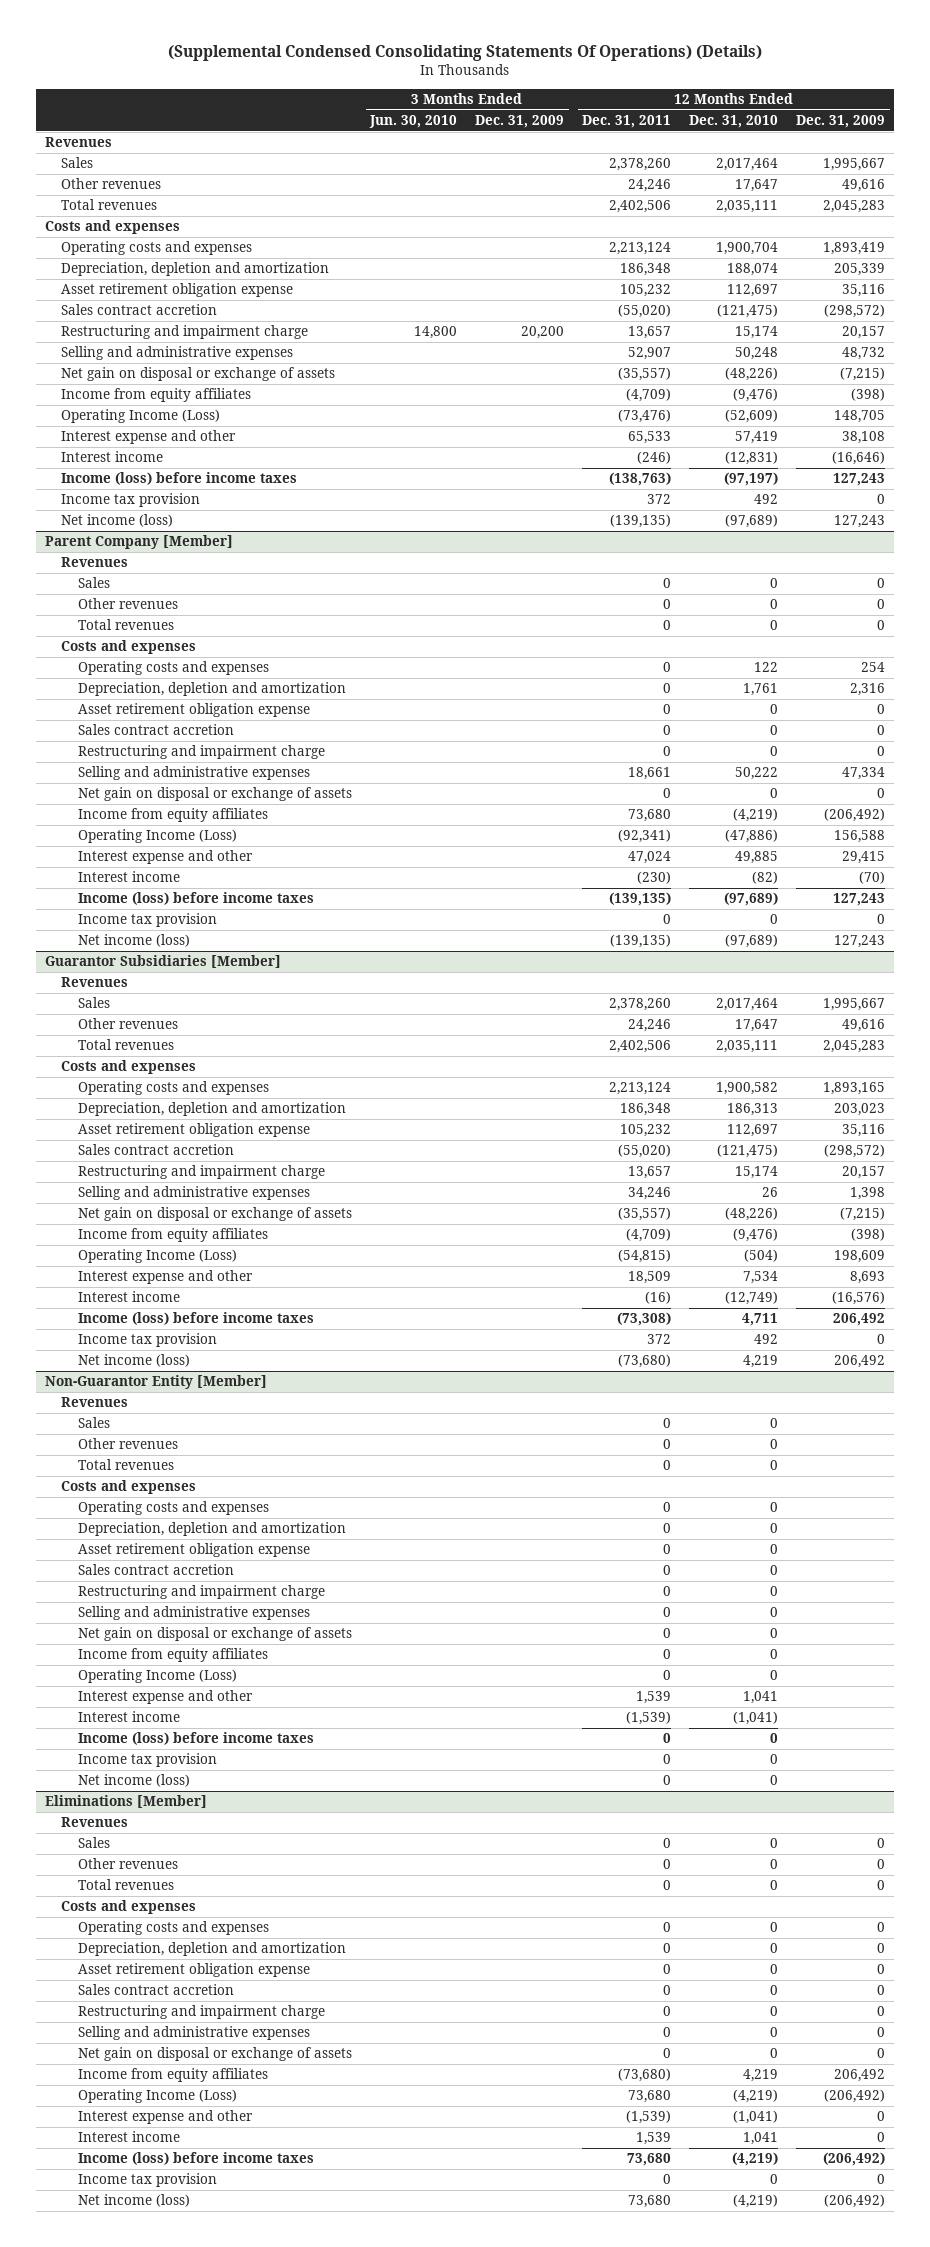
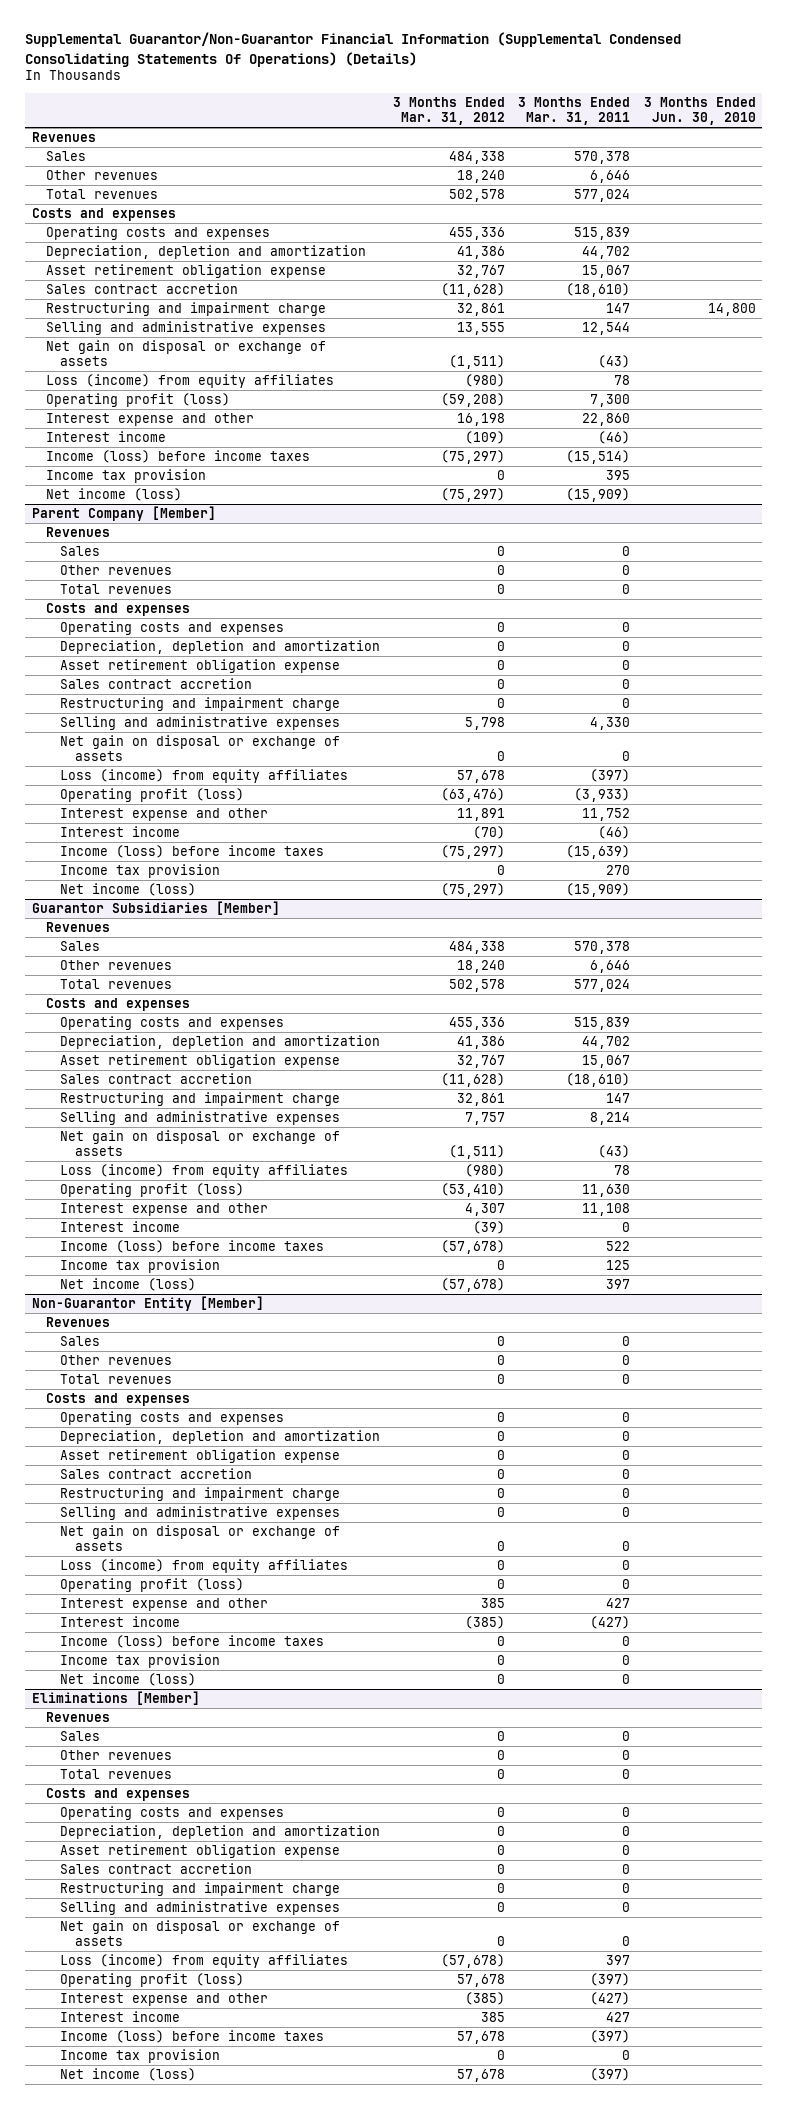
- (Supplemental Condensed Consolidating Statements Of Operations) (Details)
+ Supplemental Guarantor/Non-Guarantor Financial Information (Supplemental Condensed Consolidating Statements Of Operations) (Details)
- | 3 Months Ended Jun. 30, 2010 | 3 Months Ended Dec. 31, 2009 | 12 Months Ended Dec. 31, 2011 | 12 Months Ended Dec. 31, 2010 | 12 Months Ended Dec. 31, 2009
+ | 3 Months Ended Mar. 31, 2012 | 3 Months Ended Mar. 31, 2011 | 3 Months Ended Jun. 30, 2010
- Income from equity affiliates | | | (4,709) | (9,476) | (398)
- Operating Income (Loss) | | | (73,476) | (52,609) | 148,705
+ Loss (income) from equity affiliates | (980) | 78 |
+ Operating profit (loss) | (59,208) | 7,300 |
@ Parent Company [Member]
- Income from equity affiliates | | | 73,680 | (4,219) | (206,492)
- Operating Income (Loss) | | | (92,341) | (47,886) | 156,588
+ Loss (income) from equity affiliates | 57,678 | (397) |
+ Operating profit (loss) | (63,476) | (3,933) |
@ Guarantor Subsidiaries [Member]
- Income from equity affiliates | | | (4,709) | (9,476) | (398)
- Operating Income (Loss) | | | (54,815) | (504) | 198,609
+ Loss (income) from equity affiliates | (980) | 78 |
+ Operating profit (loss) | (53,410) | 11,630 |
@ Non-Guarantor Entity [Member]
- Income from equity affiliates | | | 0 | 0 |
- Operating Income (Loss) | | | 0 | 0 |
+ Loss (income) from equity affiliates | 0 | 0 |
+ Operating profit (loss) | 0 | 0 |
@ Eliminations [Member]
- Income from equity affiliates | | | (73,680) | 4,219 | 206,492
- Operating Income (Loss) | | | 73,680 | (4,219) | (206,492)
+ Loss (income) from equity affiliates | (57,678) | 397 |
+ Operating profit (loss) | 57,678 | (397) |

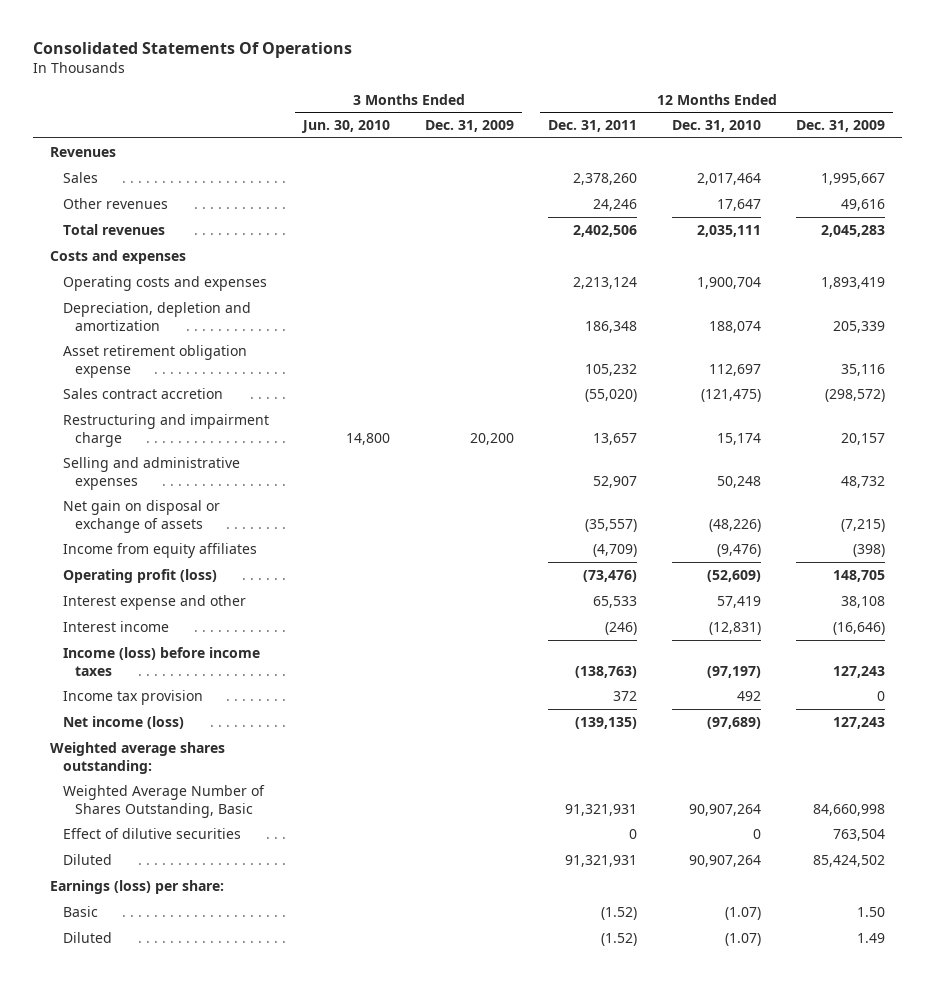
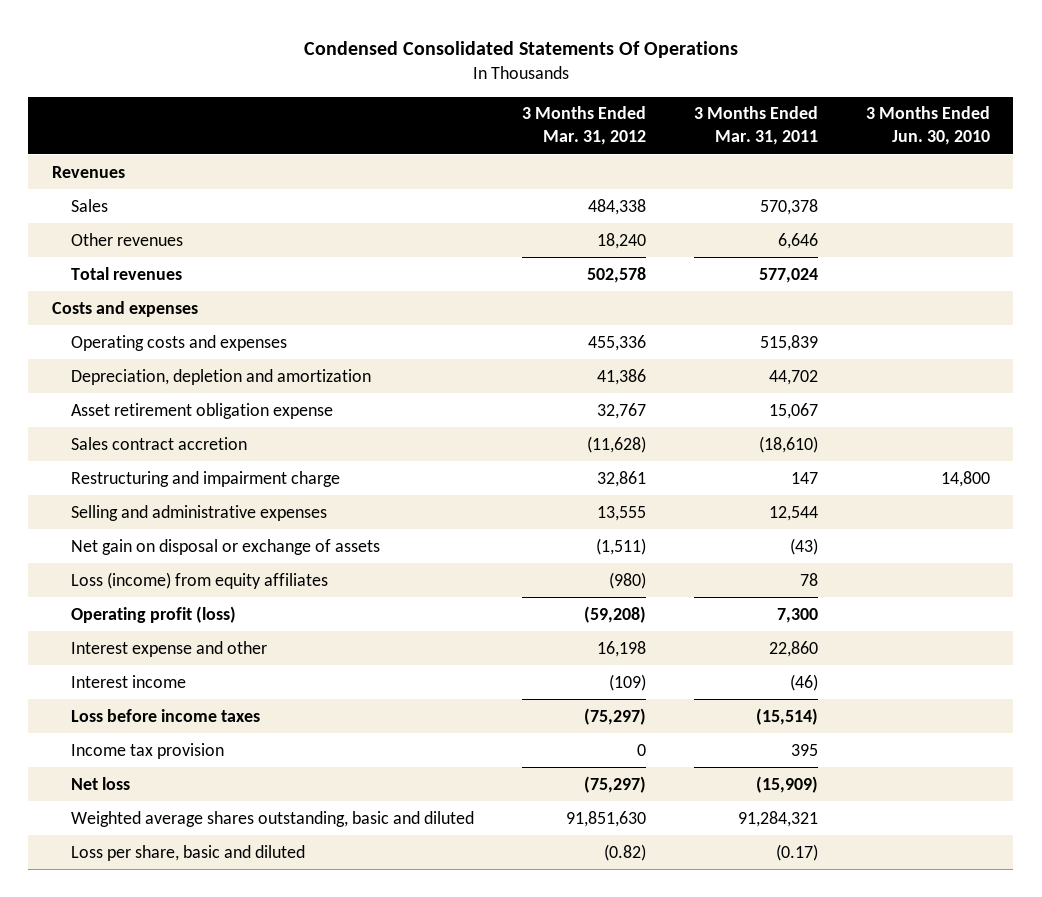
- Consolidated Statements Of Operations
+ Condensed Consolidated Statements Of Operations
- | 3 Months Ended Jun. 30, 2010 | 3 Months Ended Dec. 31, 2009 | 12 Months Ended Dec. 31, 2011 | 12 Months Ended Dec. 31, 2010 | 12 Months Ended Dec. 31, 2009
+ | 3 Months Ended Mar. 31, 2012 | 3 Months Ended Mar. 31, 2011 | 3 Months Ended Jun. 30, 2010
- Income from equity affiliates | | | (4,709) | (9,476) | (398)
+ Loss (income) from equity affiliates | (980) | 78 |
- Income (loss) before income taxes | | | (138,763) | (97,197) | 127,243
+ Loss before income taxes | (75,297) | (15,514) |
- Net income (loss) | | | (139,135) | (97,689) | 127,243
- Weighted average shares outstanding:
- Weighted Average Number of Shares Outstanding, Basic | | | 91,321,931 | 90,907,264 | 84,660,998
- Effect of dilutive securities | | | 0 | 0 | 763,504
- Diluted | | | 91,321,931 | 90,907,264 | 85,424,502
- Earnings (loss) per share:
- Basic | | | (1.52) | (1.07) | 1.50
- Diluted | | | (1.52) | (1.07) | 1.49
+ Net loss | (75,297) | (15,909) |
+ Weighted average shares outstanding, basic and diluted | 91,851,630 | 91,284,321 |
+ Loss per share, basic and diluted | (0.82) | (0.17) |

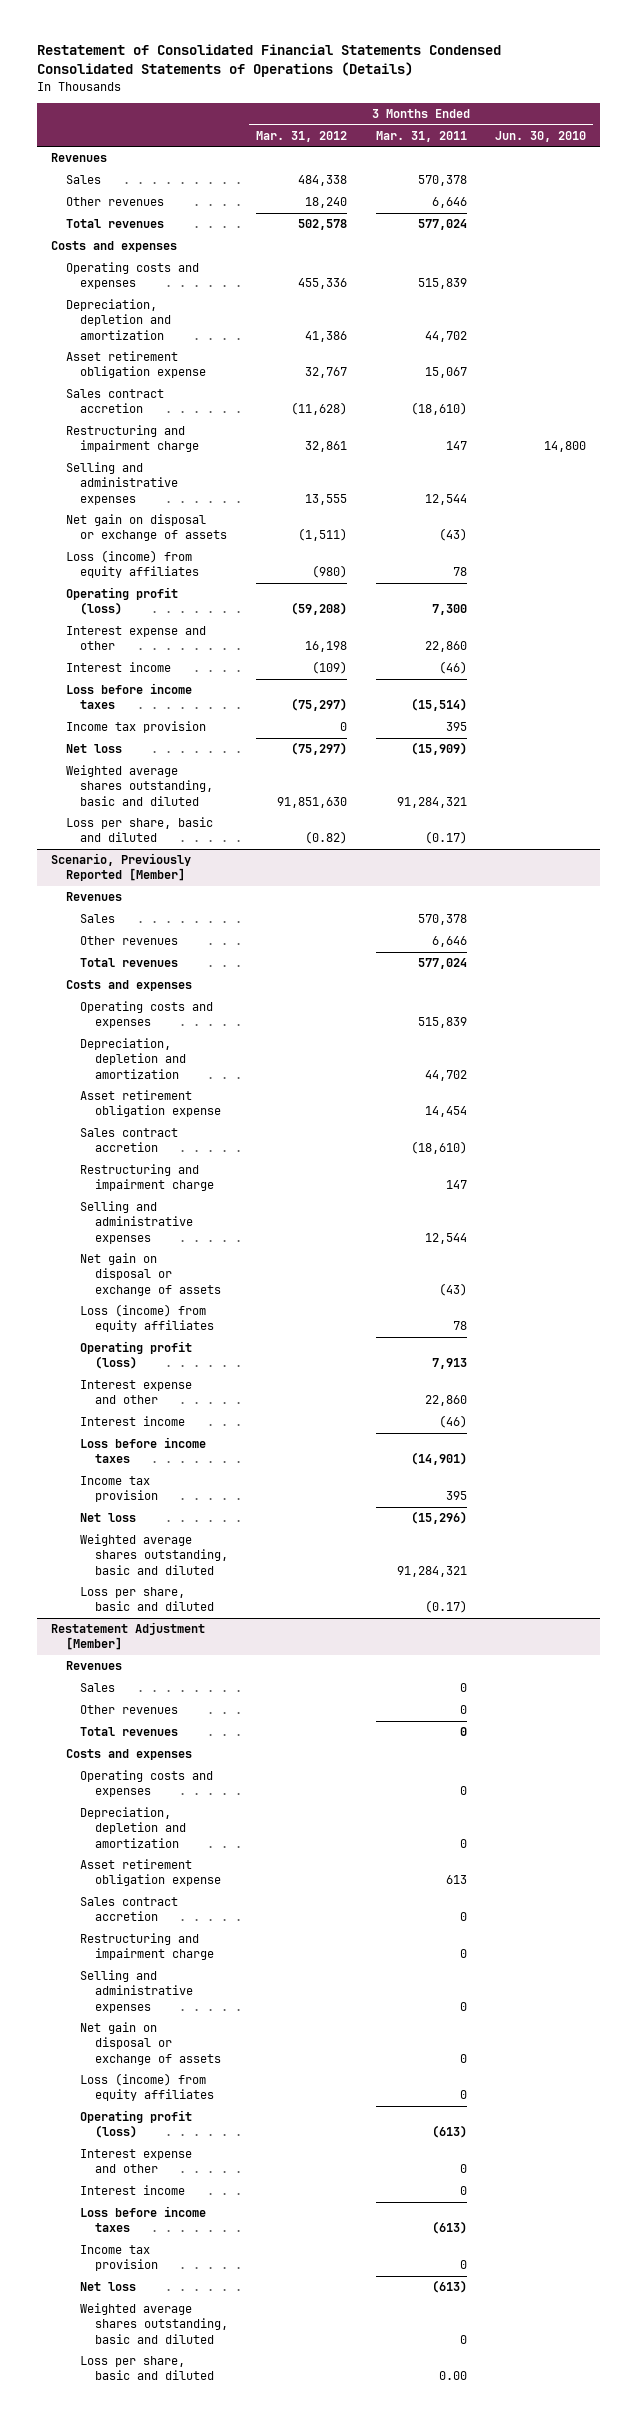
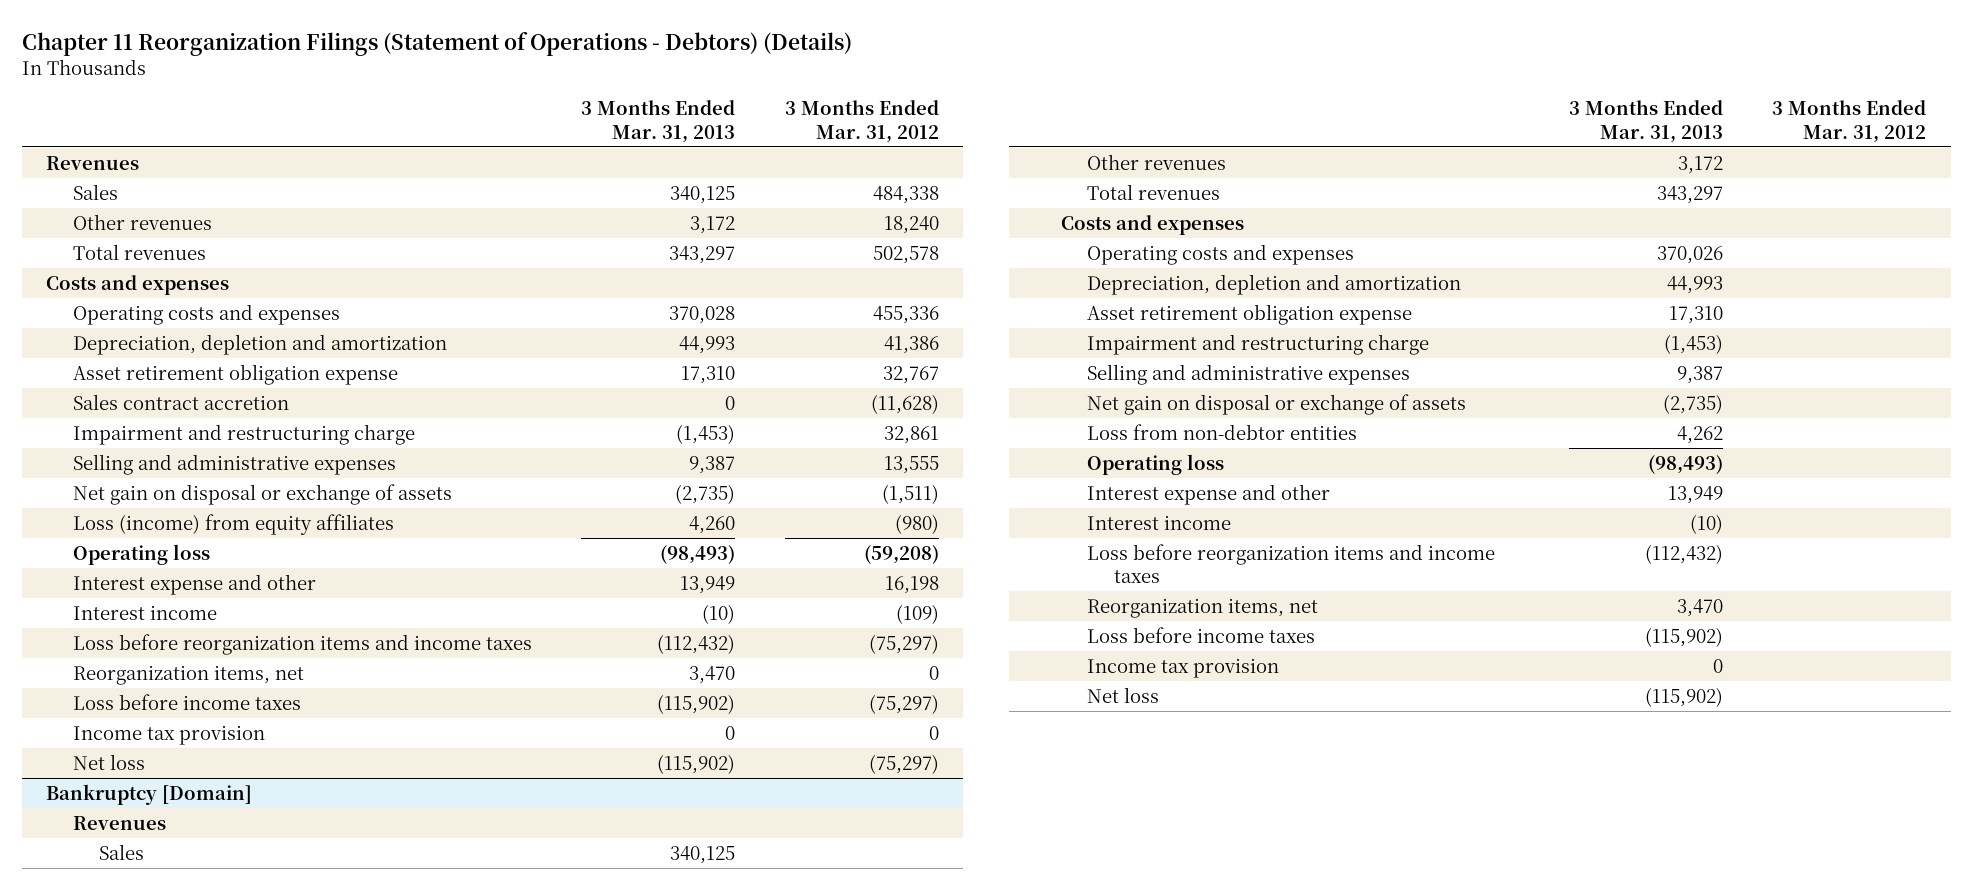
- Restatement of Consolidated Financial Statements Condensed Consolidated Statements of Operations (Details)
+ Chapter 11 Reorganization Filings (Statement of Operations - Debtors) (Details)
- | 3 Months Ended Mar. 31, 2012 | 3 Months Ended Mar. 31, 2011 | 3 Months Ended Jun. 30, 2010
+ | 3 Months Ended Mar. 31, 2013 | 3 Months Ended Mar. 31, 2012
- Restructuring and impairment charge | 32,861 | 147 | 14,800
+ Impairment and restructuring charge | (1,453) | 32,861
- Operating profit (loss) | (59,208) | 7,300 |
+ Operating loss | (98,493) | (59,208)
+ Loss before reorganization items and income taxes | (112,432) | (75,297)
+ Reorganization items, net | 3,470 | 0
- Weighted average shares outstanding, basic and diluted | 91,851,630 | 91,284,321 |
- Loss per share, basic and diluted | (0.82) | (0.17) |
- Scenario, Previously Reported [Member]
- Revenues
- Sales | | 570,378 |
- Other revenues | | 6,646 |
- Total revenues | | 577,024 |
- Costs and expenses
- Operating costs and expenses | | 515,839 |
- Depreciation, depletion and amortization | | 44,702 |
- Asset retirement obligation expense | | 14,454 |
- Sales contract accretion | | (18,610) |
- Restructuring and impairment charge | | 147 |
- Selling and administrative expenses | | 12,544 |
- Net gain on disposal or exchange of assets | | (43) |
- Loss (income) from equity affiliates | | 78 |
- Operating profit (loss) | | 7,913 |
- Interest expense and other | | 22,860 |
- Interest income | | (46) |
- Loss before income taxes | | (14,901) |
- Income tax provision | | 395 |
- Net loss | | (15,296) |
- Weighted average shares outstanding, basic and diluted | | 91,284,321 |
- Loss per share, basic and diluted | | (0.17) |
- Restatement Adjustment [Member]
- Revenues
- Sales | | 0 |
- Other revenues | | 0 |
- Total revenues | | 0 |
- Costs and expenses
- Operating costs and expenses | | 0 |
- Depreciation, depletion and amortization | | 0 |
- Asset retirement obligation expense | | 613 |
- Sales contract accretion | | 0 |
- Restructuring and impairment charge | | 0 |
- Selling and administrative expenses | | 0 |
- Net gain on disposal or exchange of assets | | 0 |
- Loss (income) from equity affiliates | | 0 |
- Operating profit (loss) | | (613) |
- Interest expense and other | | 0 |
- Interest income | | 0 |
- Loss before income taxes | | (613) |
- Income tax provision | | 0 |
- Net loss | | (613) |
- Weighted average shares outstanding, basic and diluted | | 0 |
- Loss per share, basic and diluted | | 0.00 |
+ Bankruptcy [Domain]
+ Revenues
+ Sales | 340,125 |
+ Other revenues | 3,172 |
+ Total revenues | 343,297 |
+ Costs and expenses
+ Operating costs and expenses | 370,026 |
+ Depreciation, depletion and amortization | 44,993 |
+ Asset retirement obligation expense | 17,310 |
+ Impairment and restructuring charge | (1,453) |
+ Selling and administrative expenses | 9,387 |
+ Net gain on disposal or exchange of assets | (2,735) |
+ Loss from non-debtor entities | 4,262 |
+ Operating loss | (98,493) |
+ Interest expense and other | 13,949 |
+ Interest income | (10) |
+ Loss before reorganization items and income taxes | (112,432) |
+ Reorganization items, net | 3,470 |
+ Loss before income taxes | (115,902) |
+ Income tax provision | 0 |
+ Net loss | (115,902) |

